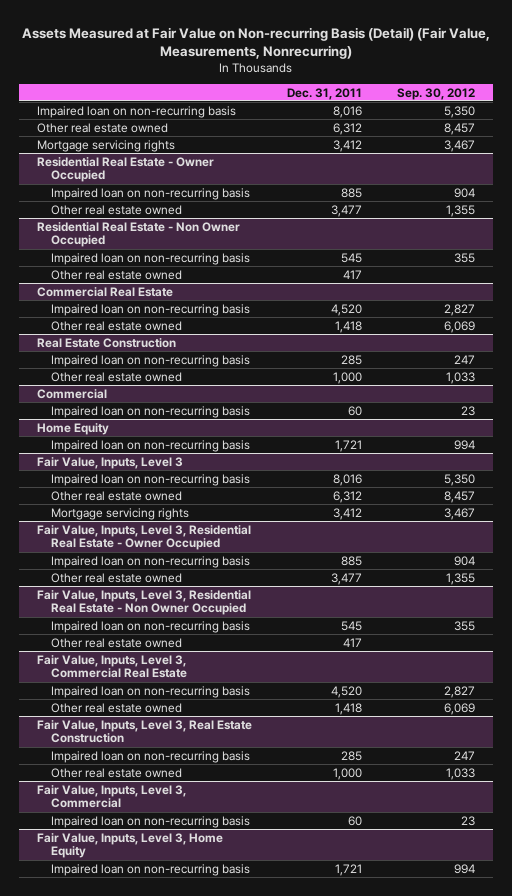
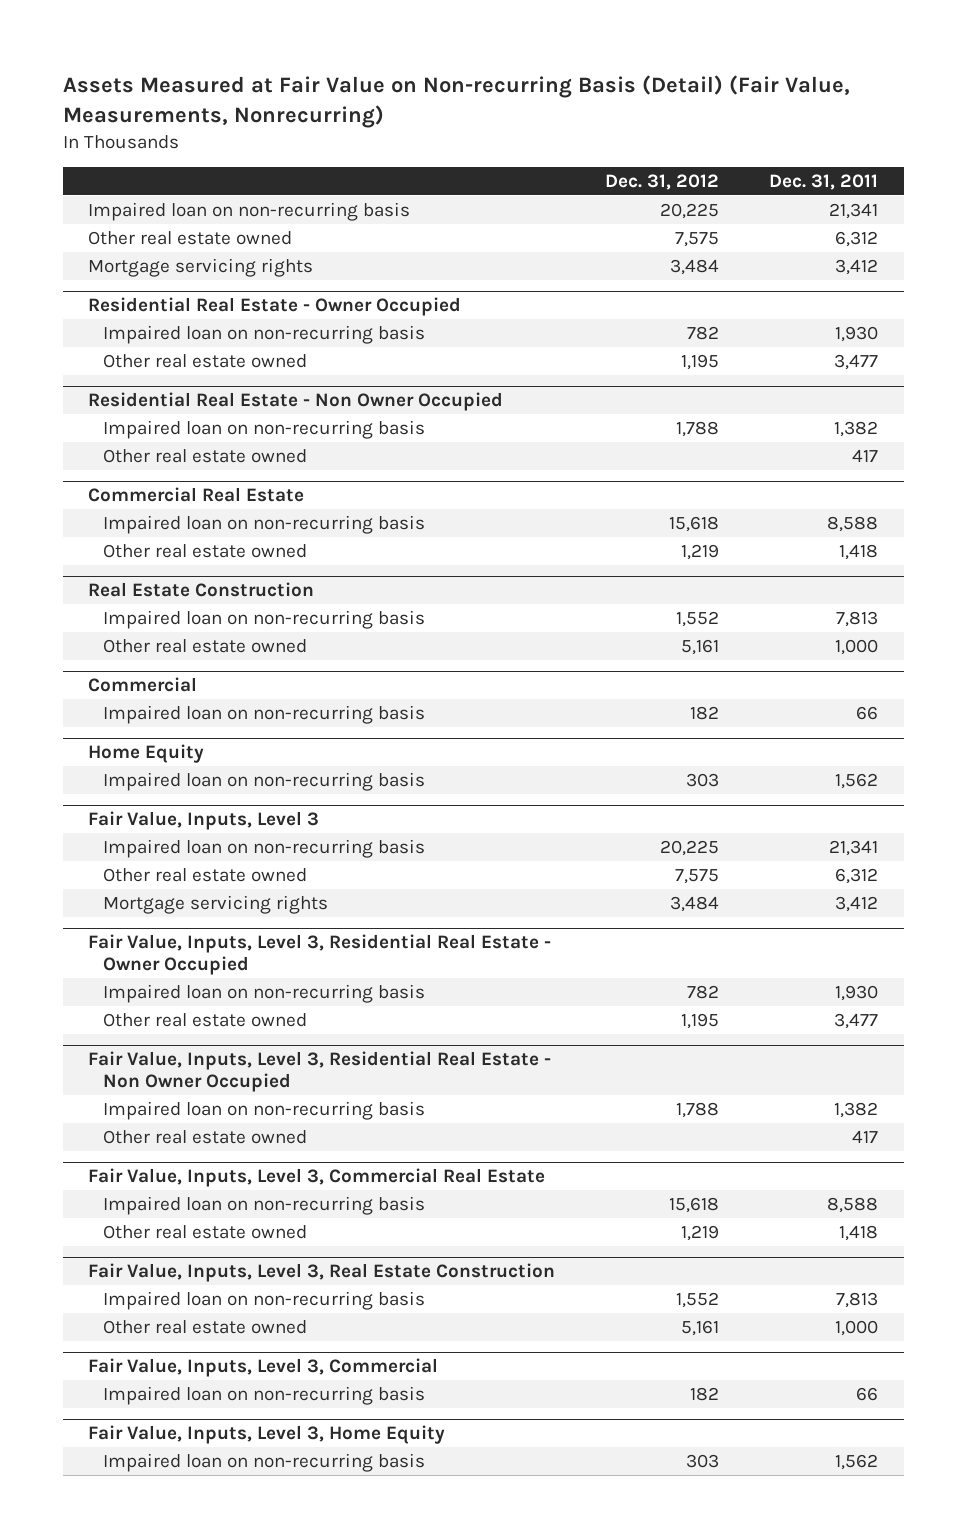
- | Dec. 31, 2011 | Sep. 30, 2012
+ | Dec. 31, 2012 | Dec. 31, 2011
- Impaired loan on non-recurring basis | 8,016 | 5,350
+ Impaired loan on non-recurring basis | 20,225 | 21,341
@ Residential Real Estate - Owner Occupied
- Impaired loan on non-recurring basis | 885 | 904
+ Impaired loan on non-recurring basis | 782 | 1,930
@ Residential Real Estate - Non Owner Occupied
- Impaired loan on non-recurring basis | 545 | 355
+ Impaired loan on non-recurring basis | 1,788 | 1,382
@ Commercial Real Estate
- Impaired loan on non-recurring basis | 4,520 | 2,827
+ Impaired loan on non-recurring basis | 15,618 | 8,588
@ Real Estate Construction
- Impaired loan on non-recurring basis | 285 | 247
+ Impaired loan on non-recurring basis | 1,552 | 7,813
@ Commercial
- Impaired loan on non-recurring basis | 60 | 23
+ Impaired loan on non-recurring basis | 182 | 66
@ Home Equity
- Impaired loan on non-recurring basis | 1,721 | 994
+ Impaired loan on non-recurring basis | 303 | 1,562
@ Fair Value, Inputs, Level 3
- Impaired loan on non-recurring basis | 8,016 | 5,350
+ Impaired loan on non-recurring basis | 20,225 | 21,341
@ Fair Value, Inputs, Level 3, Residential Real Estate - Owner Occupied
- Impaired loan on non-recurring basis | 885 | 904
+ Impaired loan on non-recurring basis | 782 | 1,930
@ Fair Value, Inputs, Level 3, Residential Real Estate - Non Owner Occupied
- Impaired loan on non-recurring basis | 545 | 355
+ Impaired loan on non-recurring basis | 1,788 | 1,382
@ Fair Value, Inputs, Level 3, Commercial Real Estate
- Impaired loan on non-recurring basis | 4,520 | 2,827
+ Impaired loan on non-recurring basis | 15,618 | 8,588
@ Fair Value, Inputs, Level 3, Real Estate Construction
- Impaired loan on non-recurring basis | 285 | 247
+ Impaired loan on non-recurring basis | 1,552 | 7,813
@ Fair Value, Inputs, Level 3, Commercial
- Impaired loan on non-recurring basis | 60 | 23
+ Impaired loan on non-recurring basis | 182 | 66
@ Fair Value, Inputs, Level 3, Home Equity
- Impaired loan on non-recurring basis | 1,721 | 994
+ Impaired loan on non-recurring basis | 303 | 1,562

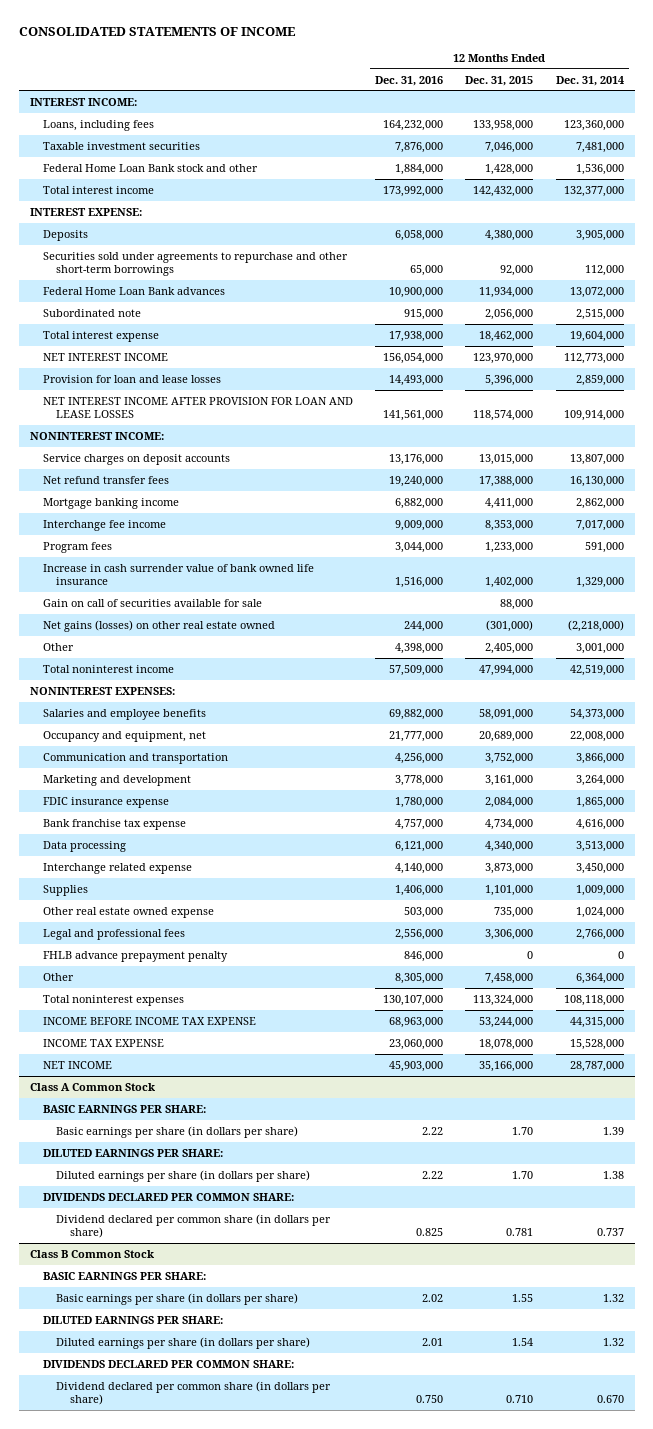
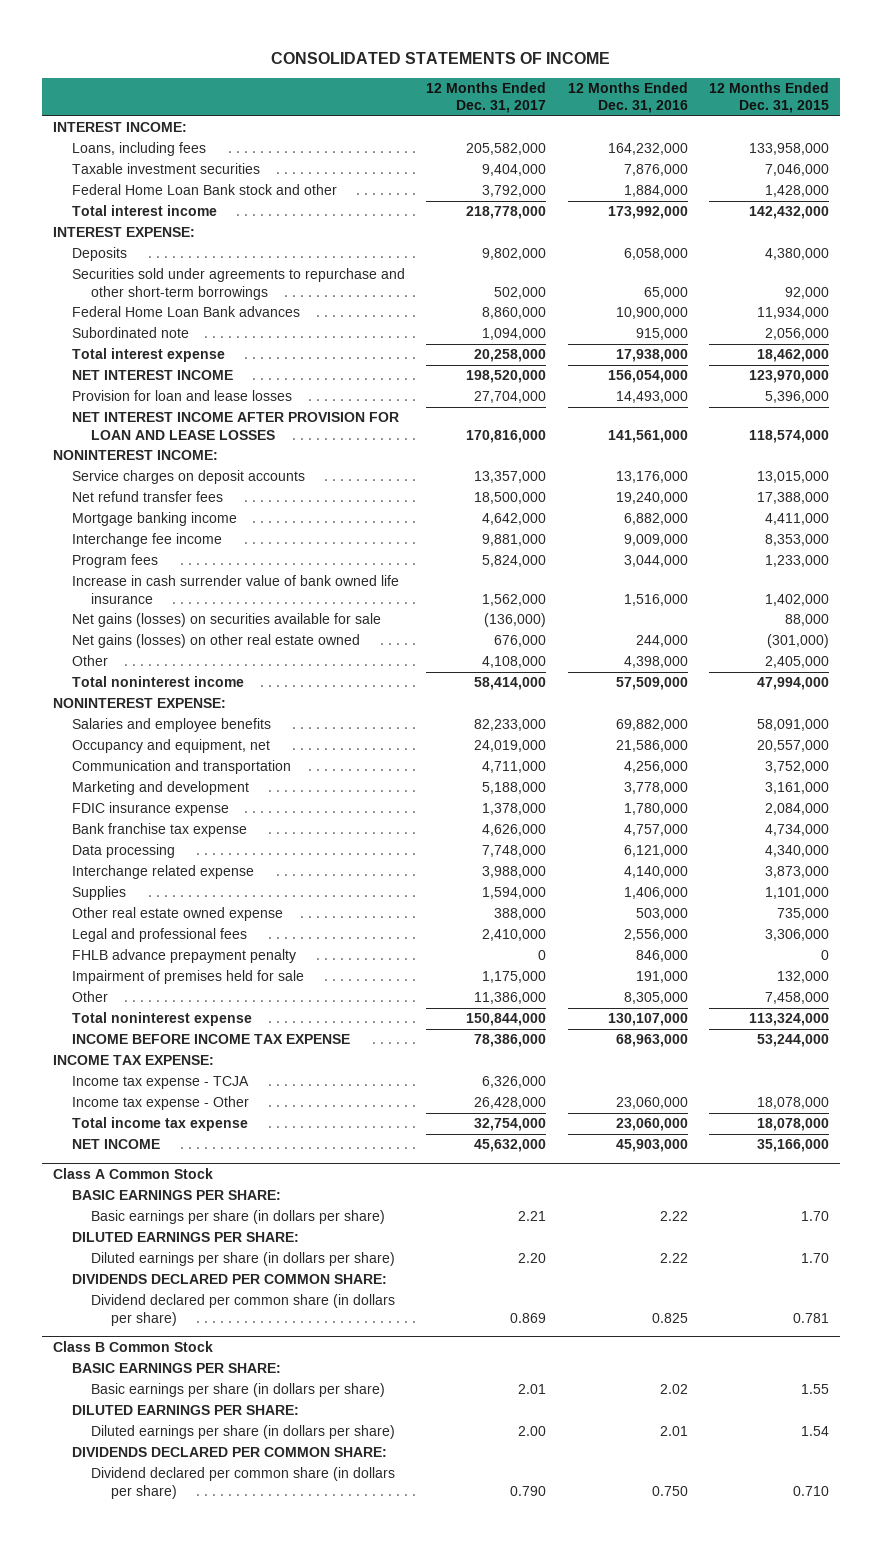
- | 12 Months Ended Dec. 31, 2016 | 12 Months Ended Dec. 31, 2015 | 12 Months Ended Dec. 31, 2014
+ | 12 Months Ended Dec. 31, 2017 | 12 Months Ended Dec. 31, 2016 | 12 Months Ended Dec. 31, 2015
- Gain on call of securities available for sale | | 88,000 |
+ Net gains (losses) on securities available for sale | (136,000) | | 88,000
- NONINTEREST EXPENSES:
+ NONINTEREST EXPENSE:
- Occupancy and equipment, net | 21,777,000 | 20,689,000 | 22,008,000
+ Occupancy and equipment, net | 24,019,000 | 21,586,000 | 20,557,000
+ Impairment of premises held for sale | 1,175,000 | 191,000 | 132,000
- Total noninterest expenses | 130,107,000 | 113,324,000 | 108,118,000
+ Total noninterest expense | 150,844,000 | 130,107,000 | 113,324,000
- INCOME TAX EXPENSE | 23,060,000 | 18,078,000 | 15,528,000
+ INCOME TAX EXPENSE:
+ Income tax expense - TCJA | 6,326,000 | |
+ Income tax expense - Other | 26,428,000 | 23,060,000 | 18,078,000
+ Total income tax expense | 32,754,000 | 23,060,000 | 18,078,000

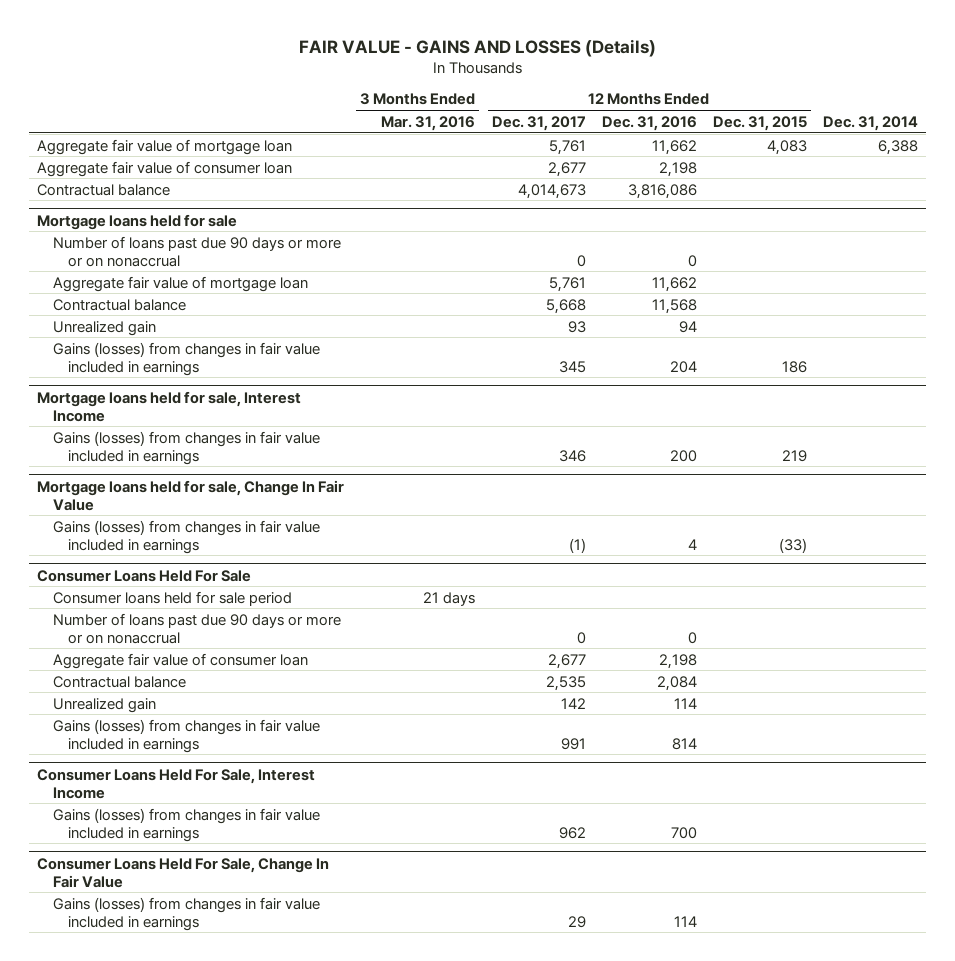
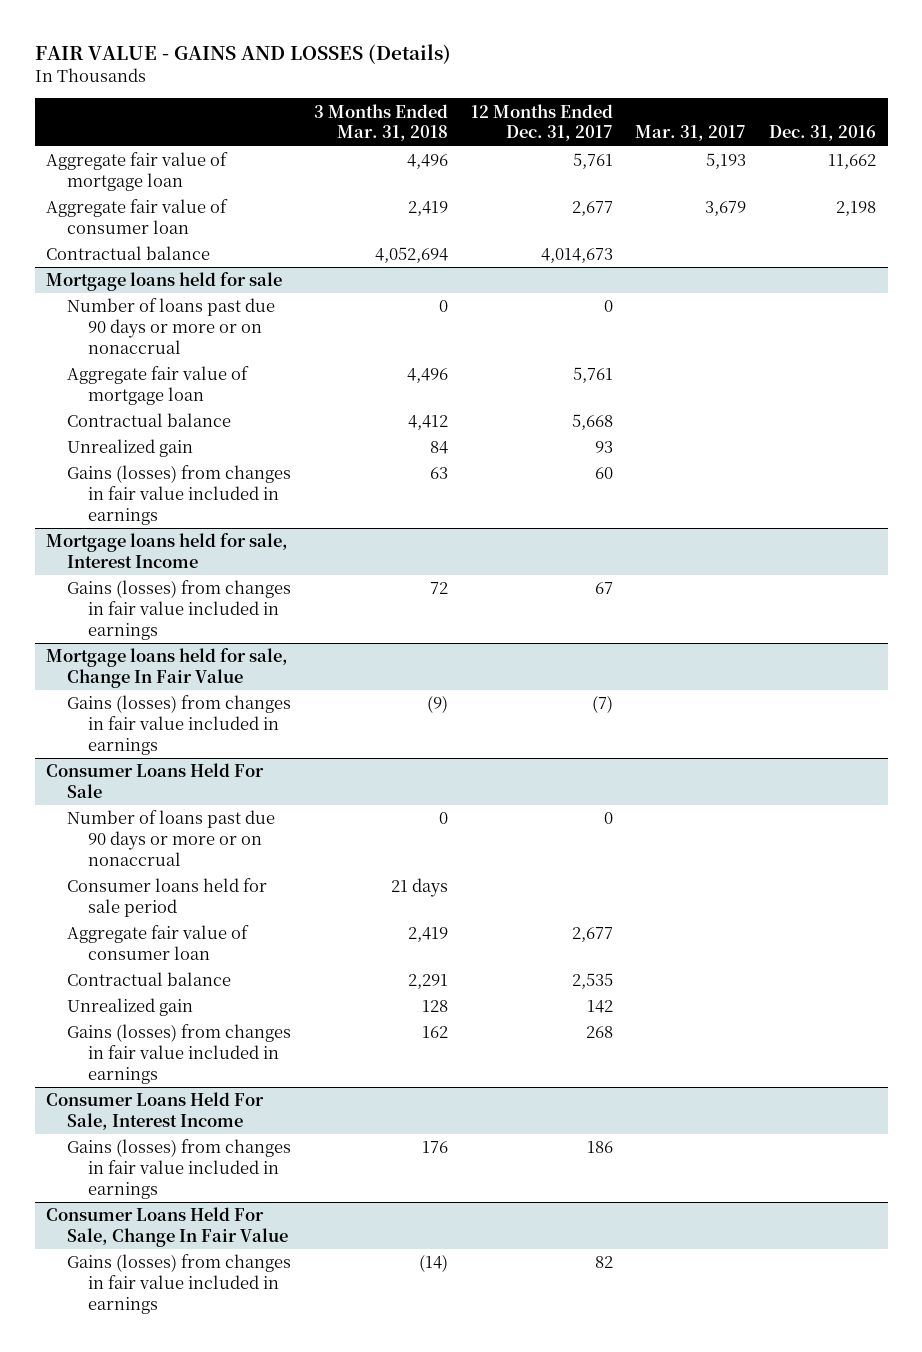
- | 3 Months Ended Mar. 31, 2016 | 12 Months Ended Dec. 31, 2017 | 12 Months Ended Dec. 31, 2016 | 12 Months Ended Dec. 31, 2015 | Dec. 31, 2014
+ | 3 Months Ended Mar. 31, 2018 | 12 Months Ended Dec. 31, 2017 | Mar. 31, 2017 | Dec. 31, 2016
@ Mortgage loans held for sale
- Gains (losses) from changes in fair value included in earnings | | 345 | 204 | 186 |
+ Gains (losses) from changes in fair value included in earnings | 63 | 60 | |
@ Mortgage loans held for sale, Interest Income
- Gains (losses) from changes in fair value included in earnings | | 346 | 200 | 219 |
+ Gains (losses) from changes in fair value included in earnings | 72 | 67 | |
@ Mortgage loans held for sale, Change In Fair Value
- Gains (losses) from changes in fair value included in earnings | | (1) | 4 | (33) |
+ Gains (losses) from changes in fair value included in earnings | (9) | (7) | |
@ Consumer Loans Held For Sale
moved down: Consumer loans held for sale period | 21 days | | |
- Gains (losses) from changes in fair value included in earnings | | 991 | 814 | |
+ Gains (losses) from changes in fair value included in earnings | 162 | 268 | |
@ Consumer Loans Held For Sale, Interest Income
- Gains (losses) from changes in fair value included in earnings | | 962 | 700 | |
+ Gains (losses) from changes in fair value included in earnings | 176 | 186 | |
@ Consumer Loans Held For Sale, Change In Fair Value
- Gains (losses) from changes in fair value included in earnings | | 29 | 114 | |
+ Gains (losses) from changes in fair value included in earnings | (14) | 82 | |

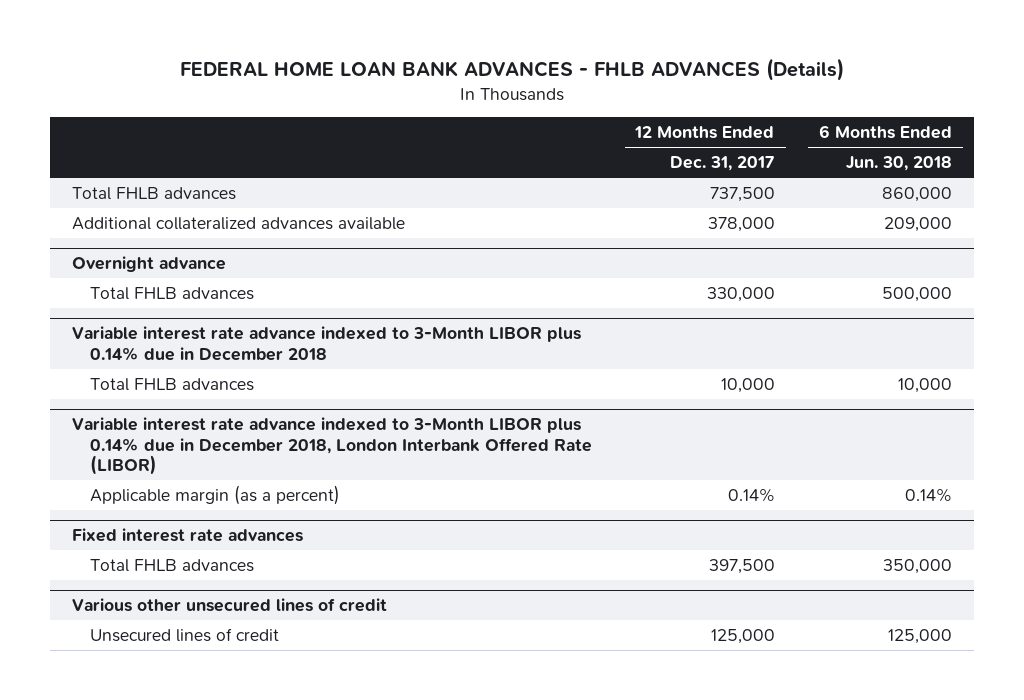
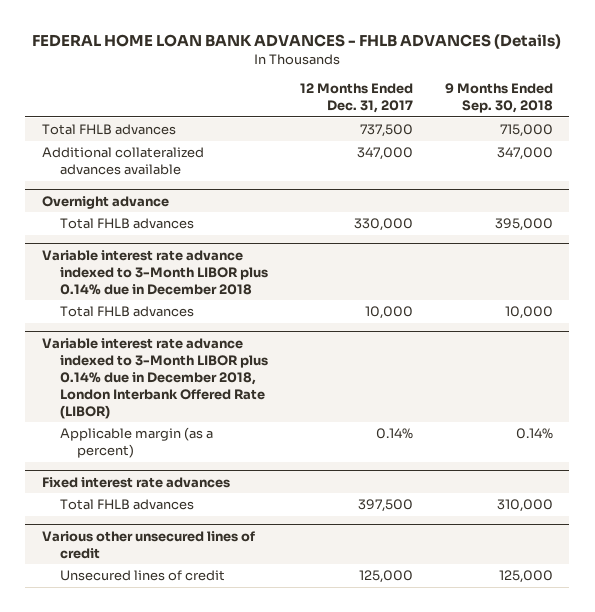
- | 12 Months Ended Dec. 31, 2017 | 6 Months Ended Jun. 30, 2018
+ | 12 Months Ended Dec. 31, 2017 | 9 Months Ended Sep. 30, 2018
- Additional collateralized advances available | 378,000 | 209,000
+ Additional collateralized advances available | 347,000 | 347,000

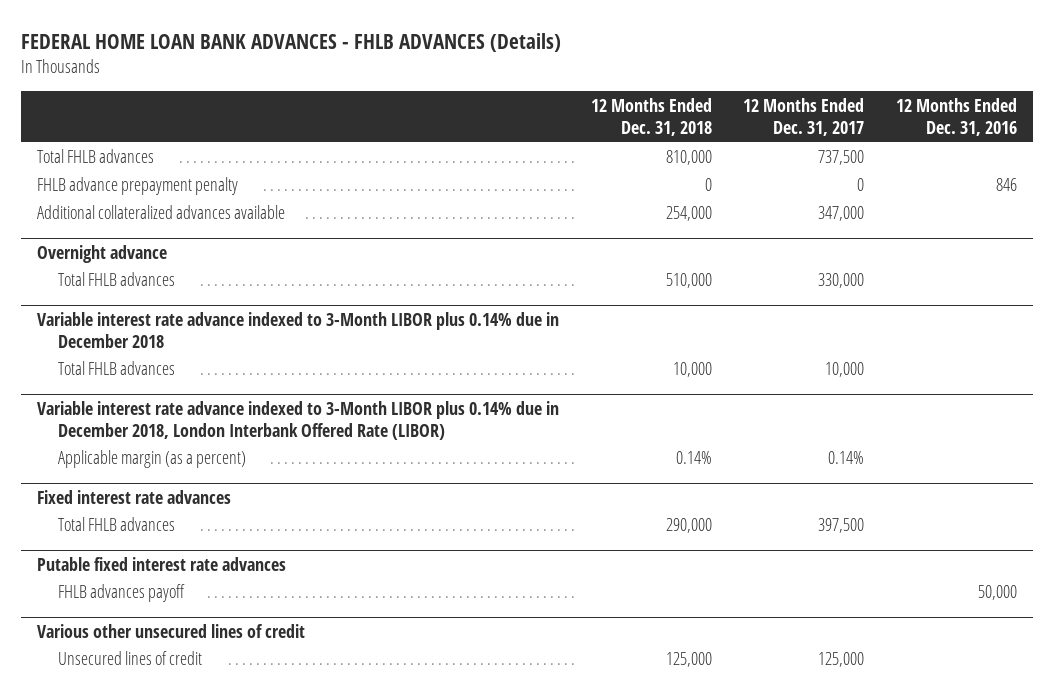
- | 12 Months Ended Dec. 31, 2017 | 9 Months Ended Sep. 30, 2018
+ | 12 Months Ended Dec. 31, 2018 | 12 Months Ended Dec. 31, 2017 | 12 Months Ended Dec. 31, 2016
+ FHLB advance prepayment penalty | 0 | 0 | 846
+ Putable fixed interest rate advances
+ FHLB advances payoff | | | 50,000

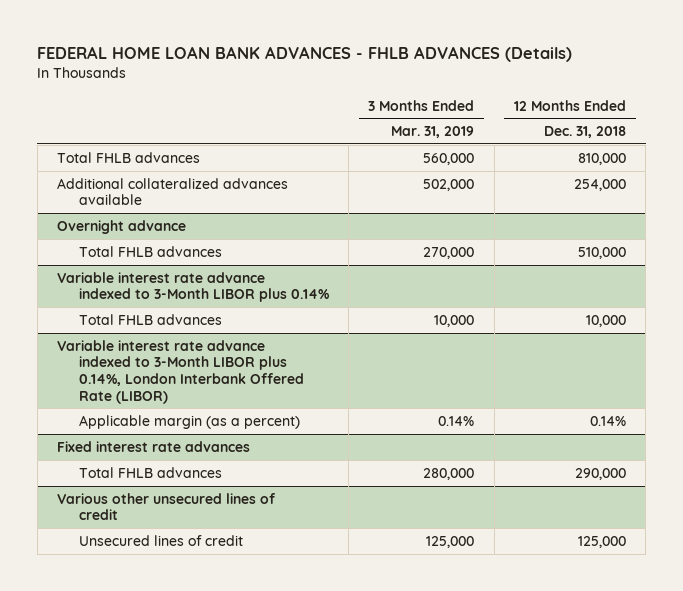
- | 12 Months Ended Dec. 31, 2018 | 12 Months Ended Dec. 31, 2017 | 12 Months Ended Dec. 31, 2016
+ | 3 Months Ended Mar. 31, 2019 | 12 Months Ended Dec. 31, 2018
- FHLB advance prepayment penalty | 0 | 0 | 846
- Variable interest rate advance indexed to 3-Month LIBOR plus 0.14% due in December 2018
+ Variable interest rate advance indexed to 3-Month LIBOR plus 0.14%
- Variable interest rate advance indexed to 3-Month LIBOR plus 0.14% due in December 2018, London Interbank Offered Rate (LIBOR)
+ Variable interest rate advance indexed to 3-Month LIBOR plus 0.14%, London Interbank Offered Rate (LIBOR)
- Putable fixed interest rate advances
- FHLB advances payoff | | | 50,000

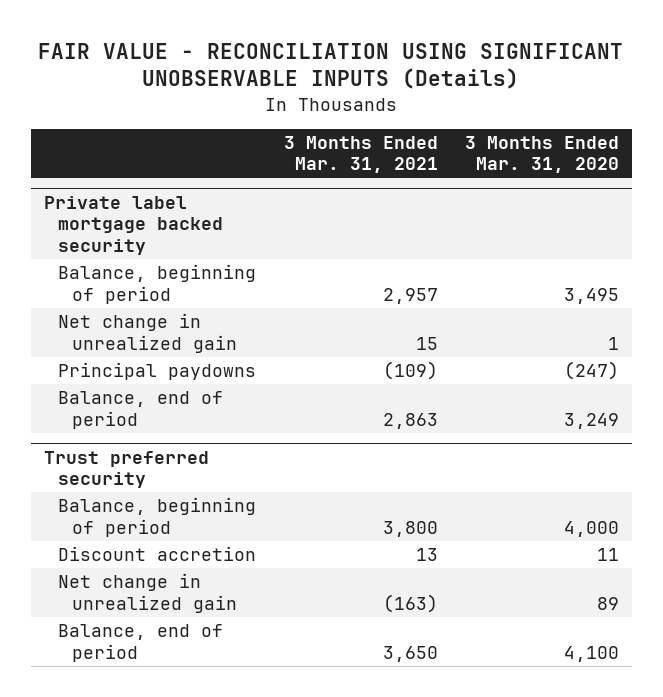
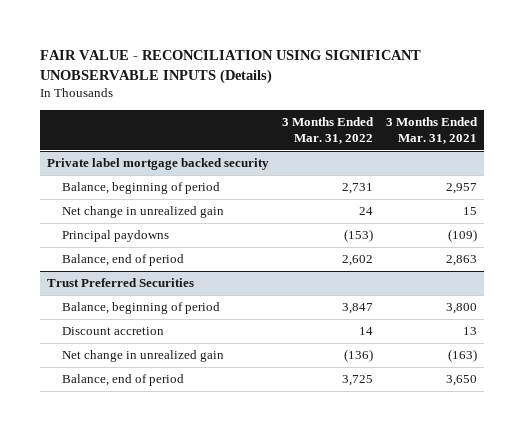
- | 3 Months Ended Mar. 31, 2021 | 3 Months Ended Mar. 31, 2020
+ | 3 Months Ended Mar. 31, 2022 | 3 Months Ended Mar. 31, 2021
- Trust preferred security
+ Trust Preferred Securities

